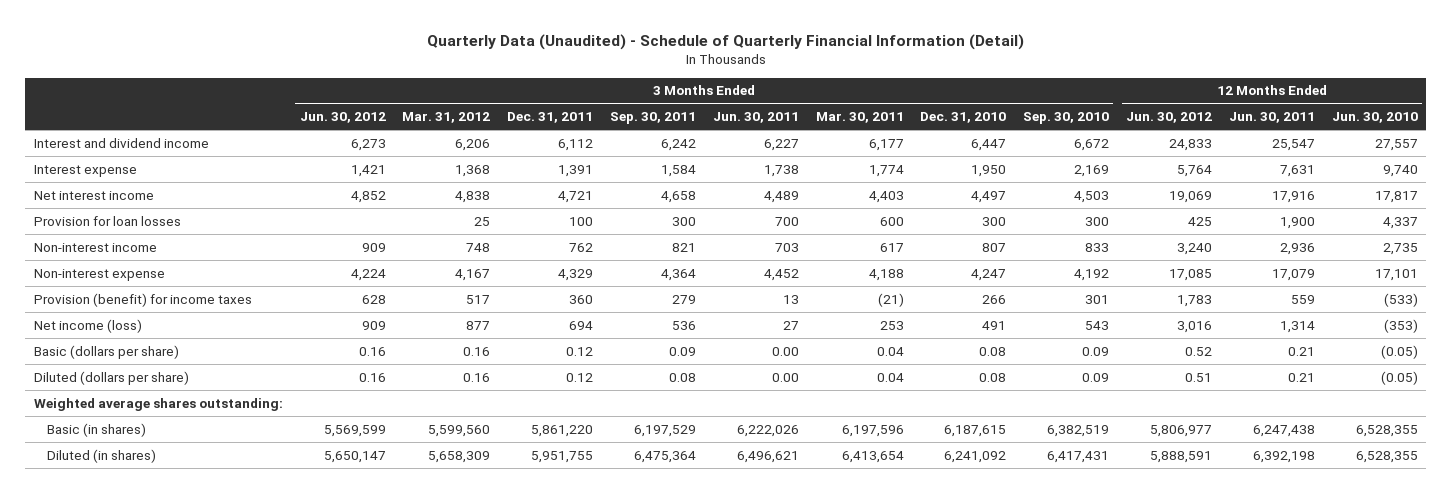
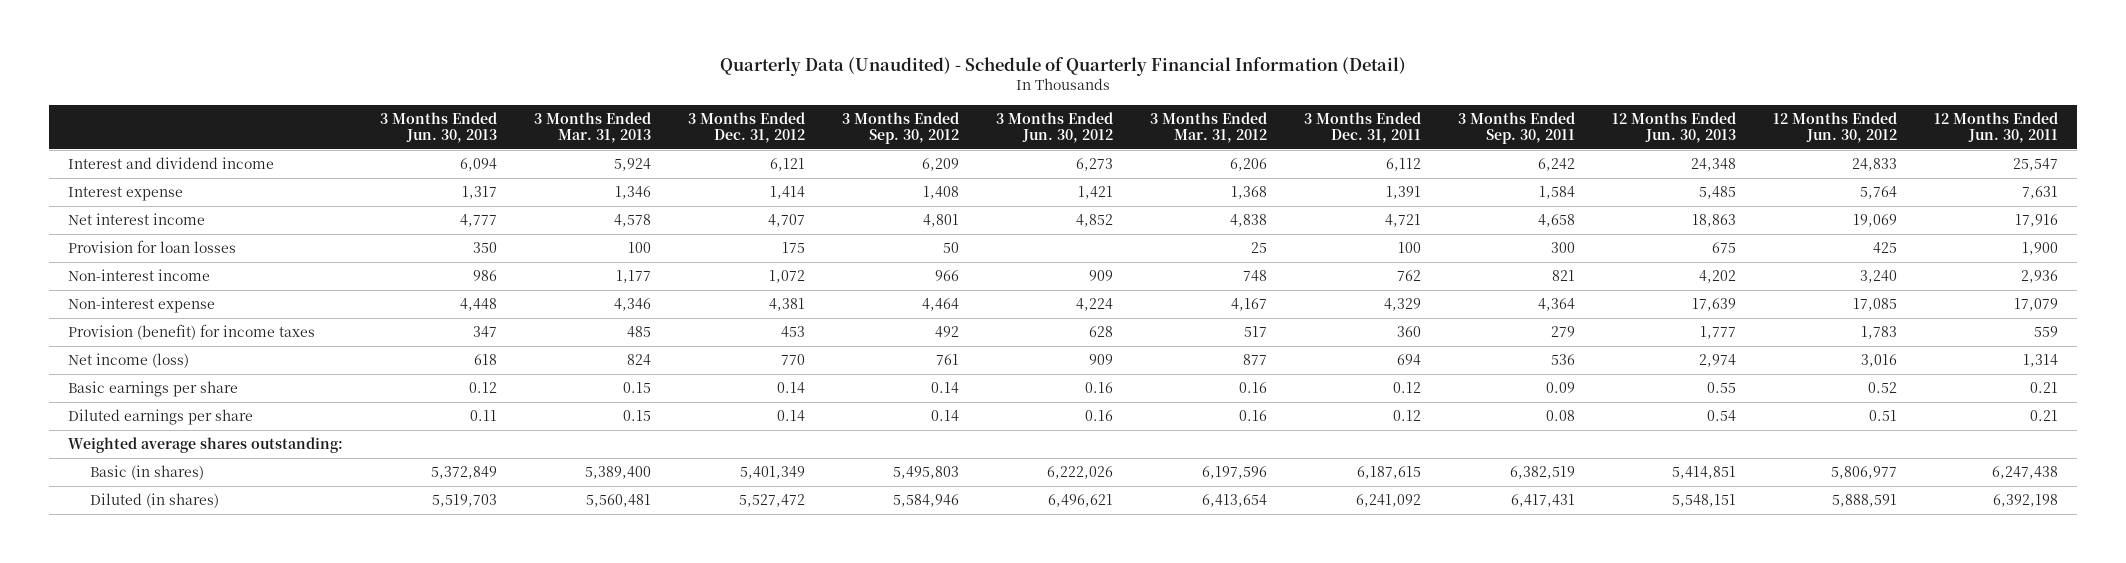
- | 3 Months Ended Jun. 30, 2012 | 3 Months Ended Mar. 31, 2012 | 3 Months Ended Dec. 31, 2011 | 3 Months Ended Sep. 30, 2011 | 3 Months Ended Jun. 30, 2011 | 3 Months Ended Mar. 30, 2011 | 3 Months Ended Dec. 31, 2010 | 3 Months Ended Sep. 30, 2010 | 12 Months Ended Jun. 30, 2012 | 12 Months Ended Jun. 30, 2011 | 12 Months Ended Jun. 30, 2010
+ | 3 Months Ended Jun. 30, 2013 | 3 Months Ended Mar. 31, 2013 | 3 Months Ended Dec. 31, 2012 | 3 Months Ended Sep. 30, 2012 | 3 Months Ended Jun. 30, 2012 | 3 Months Ended Mar. 31, 2012 | 3 Months Ended Dec. 31, 2011 | 3 Months Ended Sep. 30, 2011 | 12 Months Ended Jun. 30, 2013 | 12 Months Ended Jun. 30, 2012 | 12 Months Ended Jun. 30, 2011
- Basic (dollars per share) | 0.16 | 0.16 | 0.12 | 0.09 | 0.00 | 0.04 | 0.08 | 0.09 | 0.52 | 0.21 | (0.05)
- Diluted (dollars per share) | 0.16 | 0.16 | 0.12 | 0.08 | 0.00 | 0.04 | 0.08 | 0.09 | 0.51 | 0.21 | (0.05)
+ Basic earnings per share | 0.12 | 0.15 | 0.14 | 0.14 | 0.16 | 0.16 | 0.12 | 0.09 | 0.55 | 0.52 | 0.21
+ Diluted earnings per share | 0.11 | 0.15 | 0.14 | 0.14 | 0.16 | 0.16 | 0.12 | 0.08 | 0.54 | 0.51 | 0.21
- Basic (in shares) | 5,569,599 | 5,599,560 | 5,861,220 | 6,197,529 | 6,222,026 | 6,197,596 | 6,187,615 | 6,382,519 | 5,806,977 | 6,247,438 | 6,528,355
- Diluted (in shares) | 5,650,147 | 5,658,309 | 5,951,755 | 6,475,364 | 6,496,621 | 6,413,654 | 6,241,092 | 6,417,431 | 5,888,591 | 6,392,198 | 6,528,355
+ Basic (in shares) | 5,372,849 | 5,389,400 | 5,401,349 | 5,495,803 | 6,222,026 | 6,197,596 | 6,187,615 | 6,382,519 | 5,414,851 | 5,806,977 | 6,247,438
+ Diluted (in shares) | 5,519,703 | 5,560,481 | 5,527,472 | 5,584,946 | 6,496,621 | 6,413,654 | 6,241,092 | 6,417,431 | 5,548,151 | 5,888,591 | 6,392,198

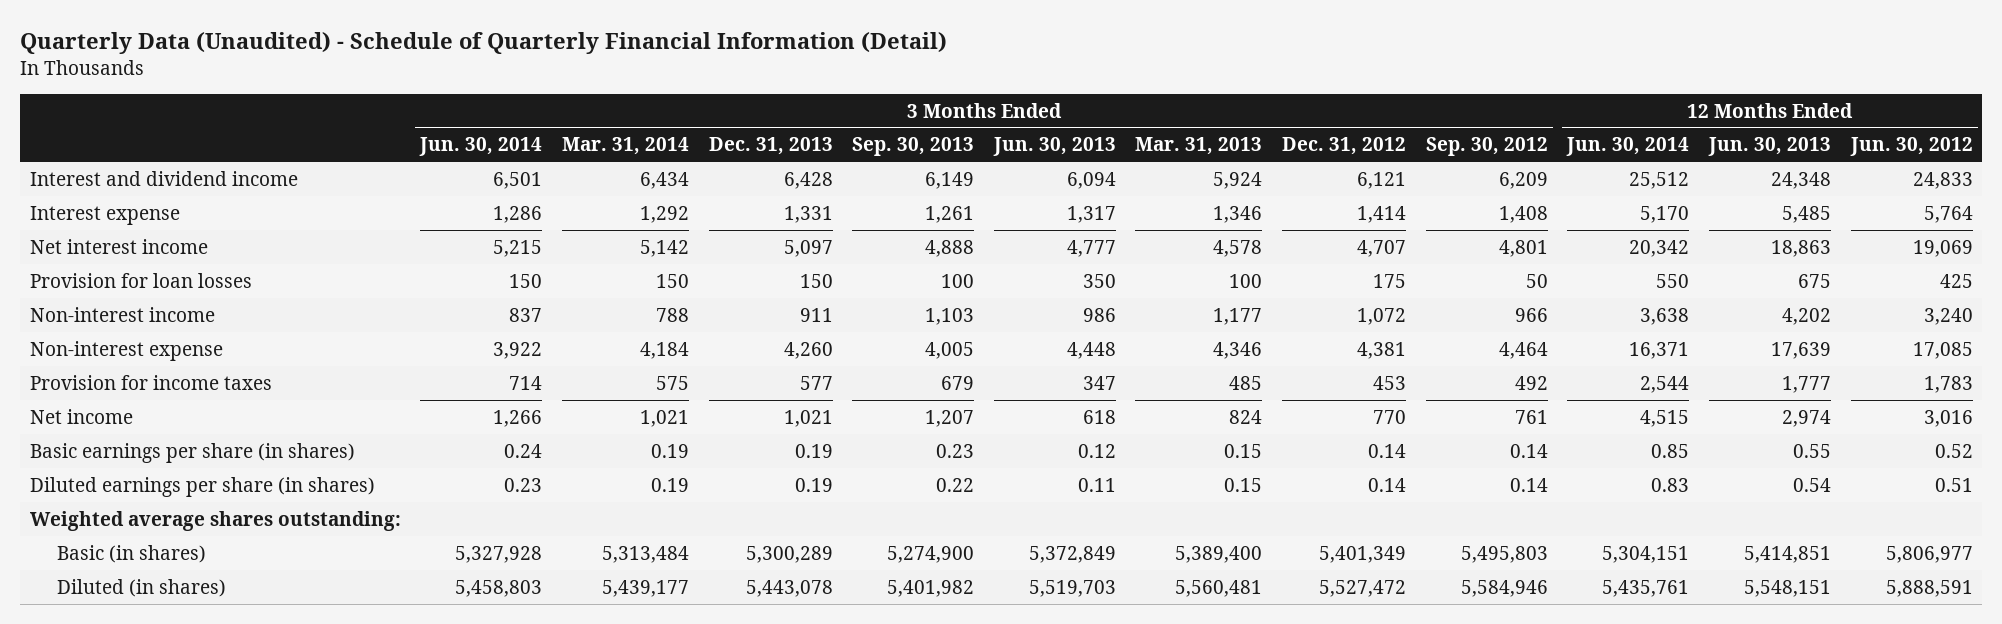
- | 3 Months Ended Jun. 30, 2013 | 3 Months Ended Mar. 31, 2013 | 3 Months Ended Dec. 31, 2012 | 3 Months Ended Sep. 30, 2012 | 3 Months Ended Jun. 30, 2012 | 3 Months Ended Mar. 31, 2012 | 3 Months Ended Dec. 31, 2011 | 3 Months Ended Sep. 30, 2011 | 12 Months Ended Jun. 30, 2013 | 12 Months Ended Jun. 30, 2012 | 12 Months Ended Jun. 30, 2011
+ | 3 Months Ended Jun. 30, 2014 | 3 Months Ended Mar. 31, 2014 | 3 Months Ended Dec. 31, 2013 | 3 Months Ended Sep. 30, 2013 | 3 Months Ended Jun. 30, 2013 | 3 Months Ended Mar. 31, 2013 | 3 Months Ended Dec. 31, 2012 | 3 Months Ended Sep. 30, 2012 | 12 Months Ended Jun. 30, 2014 | 12 Months Ended Jun. 30, 2013 | 12 Months Ended Jun. 30, 2012
- Provision (benefit) for income taxes | 347 | 485 | 453 | 492 | 628 | 517 | 360 | 279 | 1,777 | 1,783 | 559
- Net income (loss) | 618 | 824 | 770 | 761 | 909 | 877 | 694 | 536 | 2,974 | 3,016 | 1,314
- Basic earnings per share | 0.12 | 0.15 | 0.14 | 0.14 | 0.16 | 0.16 | 0.12 | 0.09 | 0.55 | 0.52 | 0.21
- Diluted earnings per share | 0.11 | 0.15 | 0.14 | 0.14 | 0.16 | 0.16 | 0.12 | 0.08 | 0.54 | 0.51 | 0.21
+ Provision for income taxes | 714 | 575 | 577 | 679 | 347 | 485 | 453 | 492 | 2,544 | 1,777 | 1,783
+ Net income | 1,266 | 1,021 | 1,021 | 1,207 | 618 | 824 | 770 | 761 | 4,515 | 2,974 | 3,016
+ Basic earnings per share (in shares) | 0.24 | 0.19 | 0.19 | 0.23 | 0.12 | 0.15 | 0.14 | 0.14 | 0.85 | 0.55 | 0.52
+ Diluted earnings per share (in shares) | 0.23 | 0.19 | 0.19 | 0.22 | 0.11 | 0.15 | 0.14 | 0.14 | 0.83 | 0.54 | 0.51

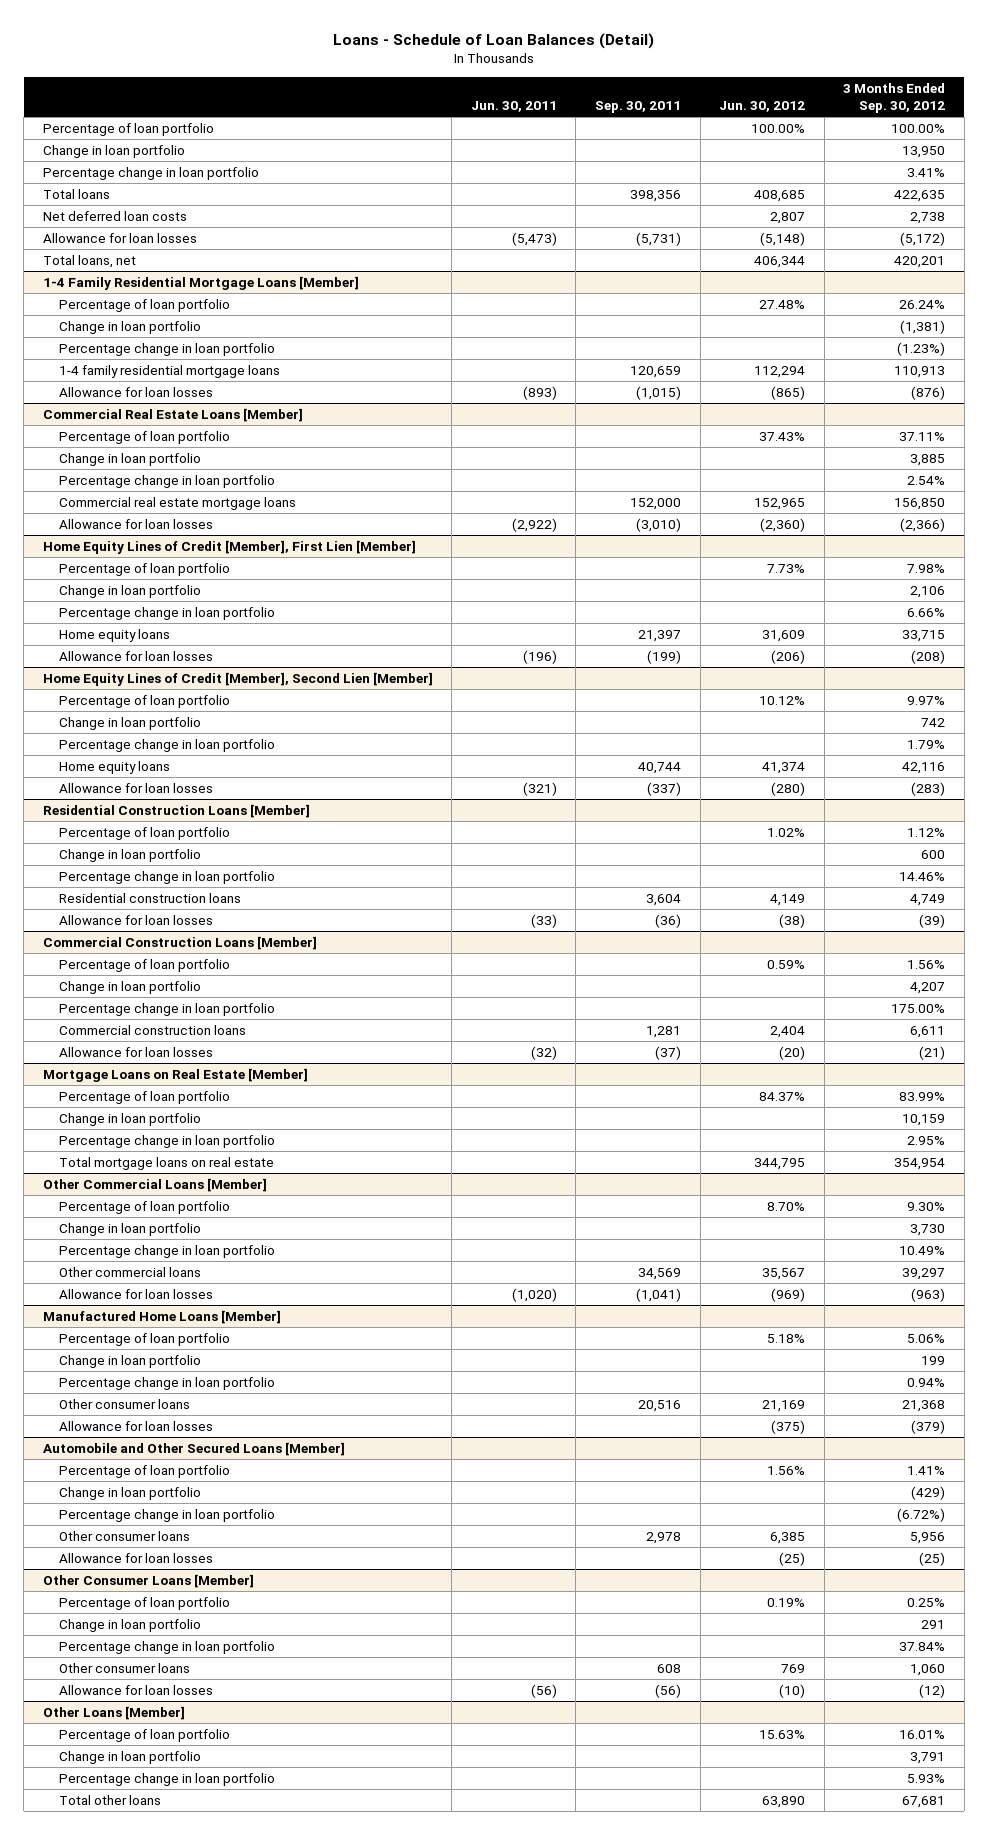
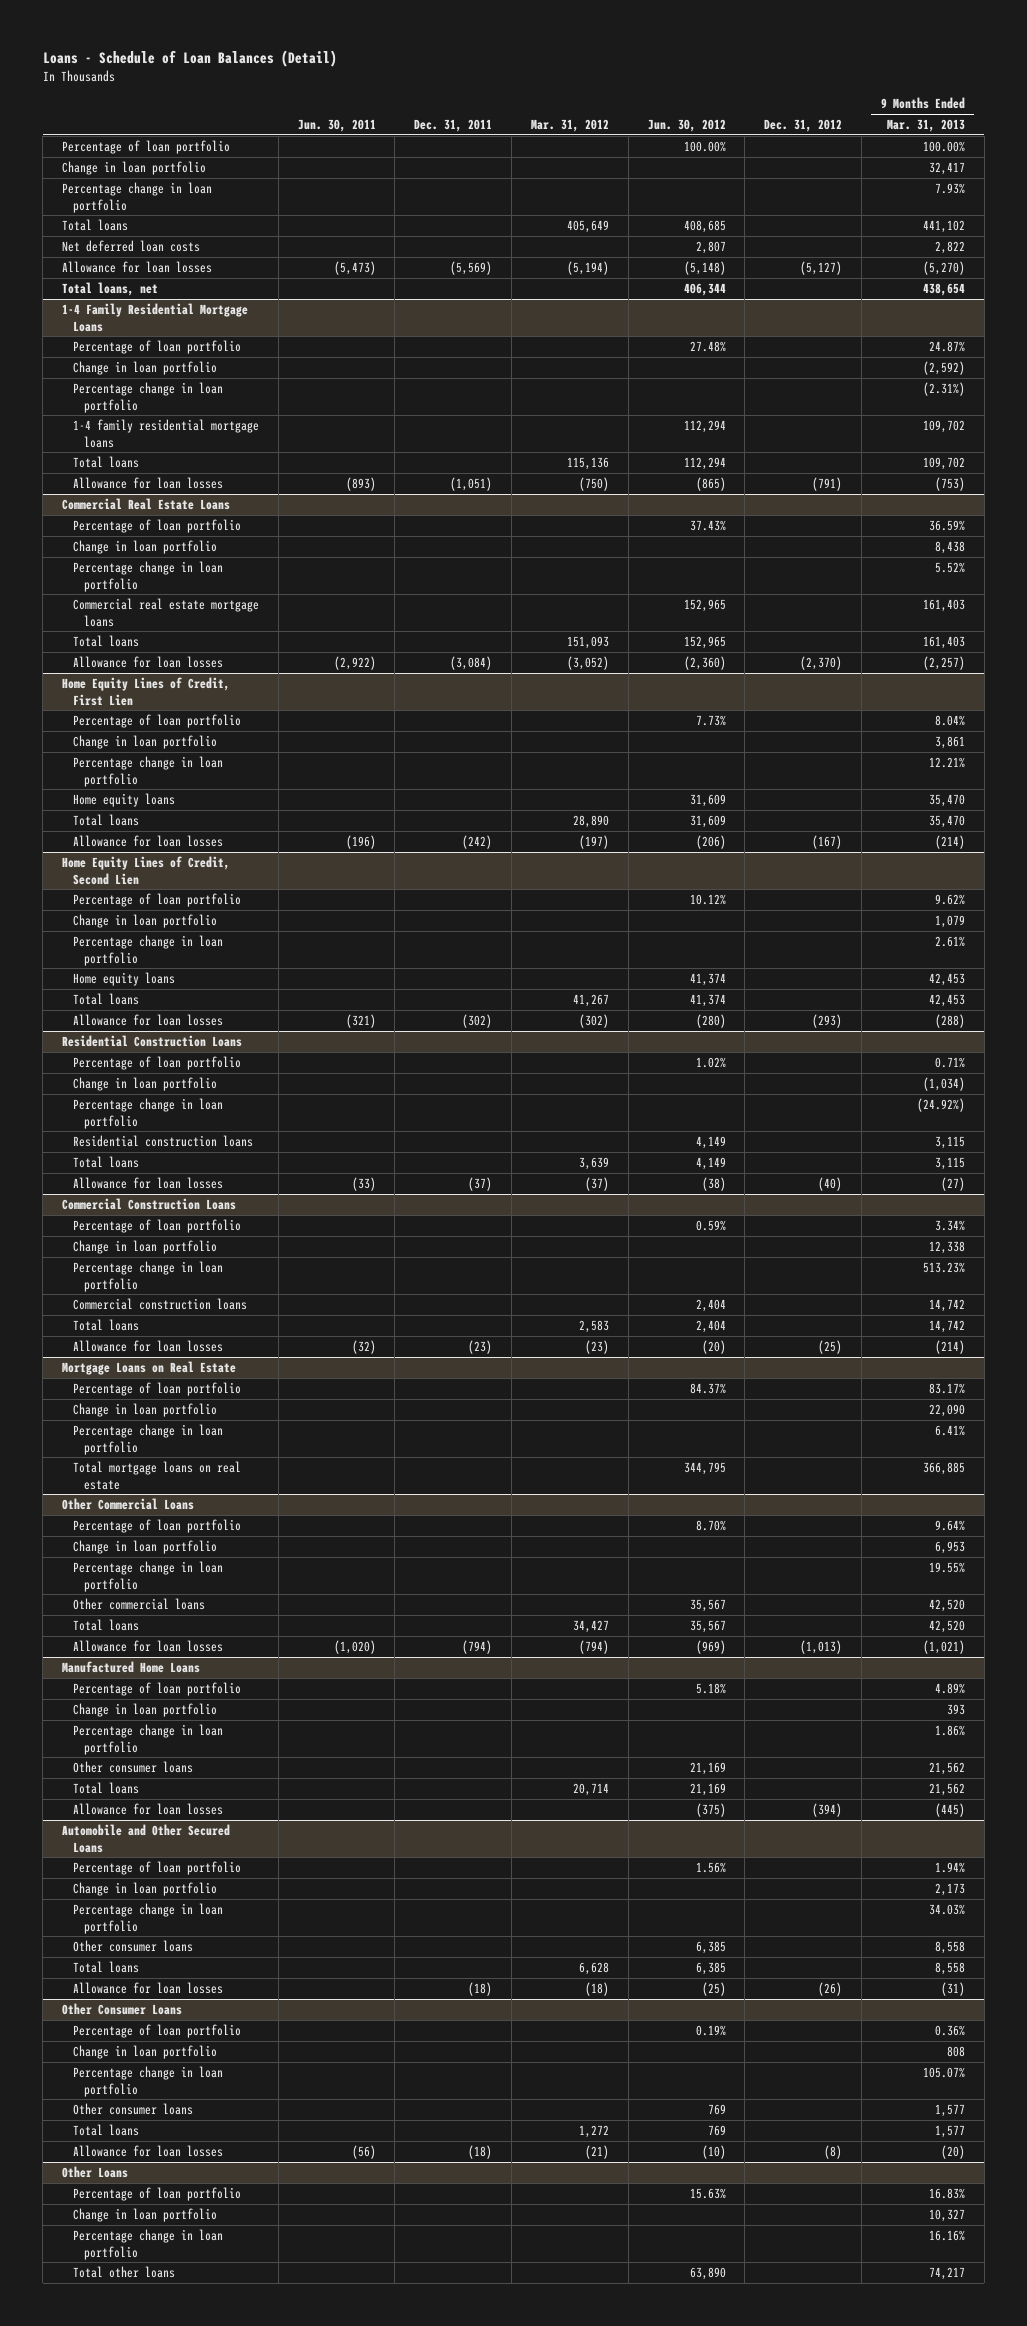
- | Jun. 30, 2011 | Sep. 30, 2011 | Jun. 30, 2012 | 3 Months Ended Sep. 30, 2012
+ | Jun. 30, 2011 | Dec. 31, 2011 | Mar. 31, 2012 | Jun. 30, 2012 | Dec. 31, 2012 | 9 Months Ended Mar. 31, 2013
- 1-4 Family Residential Mortgage Loans [Member]
+ 1-4 Family Residential Mortgage Loans
+ Total loans | | | 115,136 | 112,294 | | 109,702
- Commercial Real Estate Loans [Member]
+ Commercial Real Estate Loans
+ Total loans | | | 151,093 | 152,965 | | 161,403
- Home Equity Lines of Credit [Member], First Lien [Member]
+ Home Equity Lines of Credit, First Lien
+ Total loans | | | 28,890 | 31,609 | | 35,470
- Home Equity Lines of Credit [Member], Second Lien [Member]
+ Home Equity Lines of Credit, Second Lien
+ Total loans | | | 41,267 | 41,374 | | 42,453
- Residential Construction Loans [Member]
+ Residential Construction Loans
+ Total loans | | | 3,639 | 4,149 | | 3,115
- Commercial Construction Loans [Member]
+ Commercial Construction Loans
+ Total loans | | | 2,583 | 2,404 | | 14,742
- Mortgage Loans on Real Estate [Member]
+ Mortgage Loans on Real Estate
- Other Commercial Loans [Member]
+ Other Commercial Loans
+ Total loans | | | 34,427 | 35,567 | | 42,520
- Manufactured Home Loans [Member]
+ Manufactured Home Loans
+ Total loans | | | 20,714 | 21,169 | | 21,562
- Automobile and Other Secured Loans [Member]
+ Automobile and Other Secured Loans
+ Total loans | | | 6,628 | 6,385 | | 8,558
- Other Consumer Loans [Member]
+ Other Consumer Loans
+ Total loans | | | 1,272 | 769 | | 1,577
- Other Loans [Member]
+ Other Loans

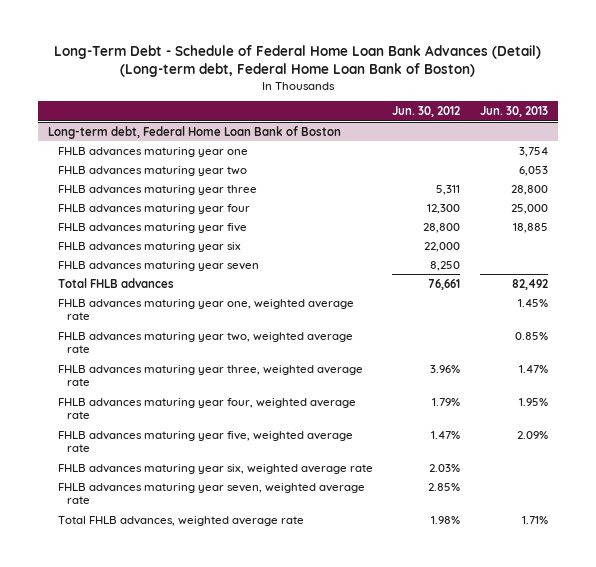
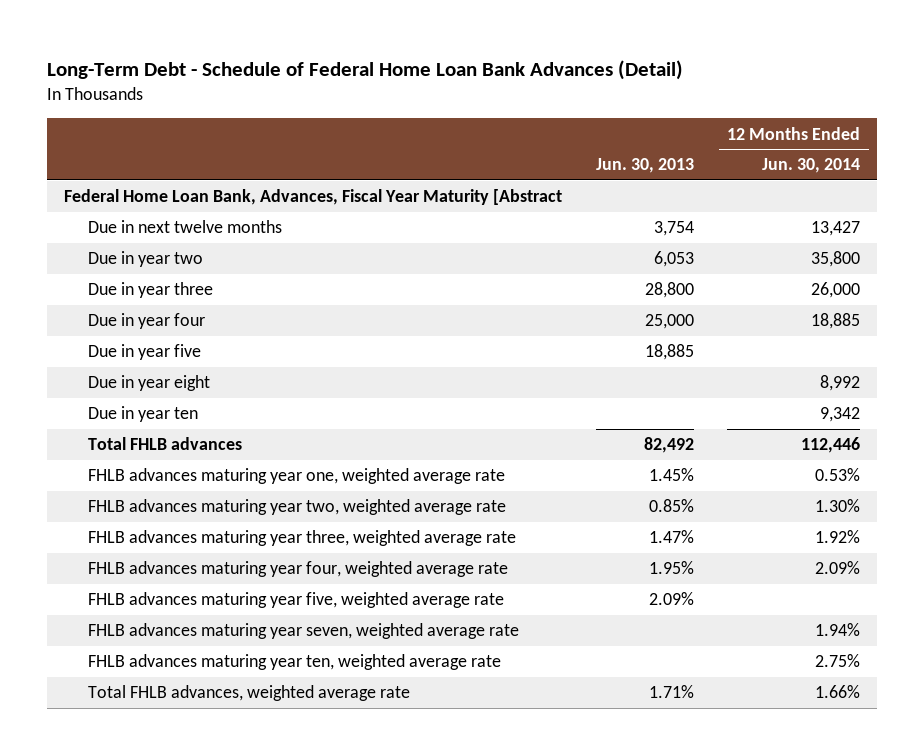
- Long-Term Debt - Schedule of Federal Home Loan Bank Advances (Detail) (Long-term debt, Federal Home Loan Bank of Boston)
+ Long-Term Debt - Schedule of Federal Home Loan Bank Advances (Detail)
- | Jun. 30, 2012 | Jun. 30, 2013
+ | Jun. 30, 2013 | 12 Months Ended Jun. 30, 2014
- Long-term debt, Federal Home Loan Bank of Boston
- FHLB advances maturing year one | | 3,754
- FHLB advances maturing year two | | 6,053
- FHLB advances maturing year three | 5,311 | 28,800
- FHLB advances maturing year four | 12,300 | 25,000
- FHLB advances maturing year five | 28,800 | 18,885
- FHLB advances maturing year six | 22,000 |
- FHLB advances maturing year seven | 8,250 |
+ Federal Home Loan Bank, Advances, Fiscal Year Maturity [Abstract
+ Due in next twelve months | 3,754 | 13,427
+ Due in year two | 6,053 | 35,800
+ Due in year three | 28,800 | 26,000
+ Due in year four | 25,000 | 18,885
+ Due in year five | 18,885 |
+ Due in year eight | | 8,992
+ Due in year ten | | 9,342
- FHLB advances maturing year six, weighted average rate | 2.03% |
+ FHLB advances maturing year ten, weighted average rate | | 2.75%

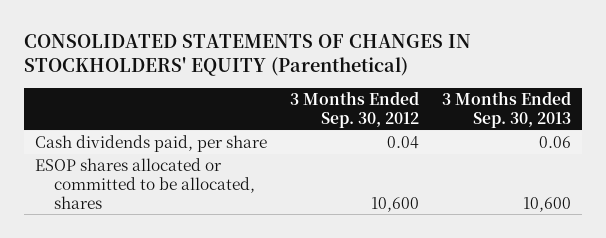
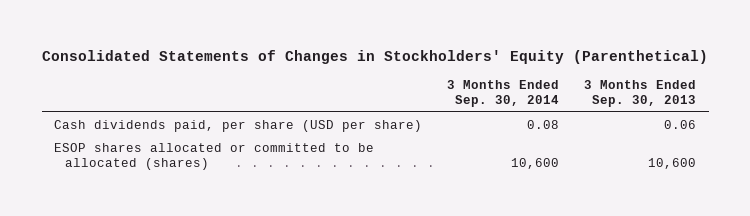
- CONSOLIDATED STATEMENTS OF CHANGES IN STOCKHOLDERS' EQUITY (Parenthetical)
+ Consolidated Statements of Changes in Stockholders' Equity (Parenthetical)
- | 3 Months Ended Sep. 30, 2012 | 3 Months Ended Sep. 30, 2013
+ | 3 Months Ended Sep. 30, 2014 | 3 Months Ended Sep. 30, 2013
- Cash dividends paid, per share | 0.04 | 0.06
- ESOP shares allocated or committed to be allocated, shares | 10,600 | 10,600
+ Cash dividends paid, per share (USD per share) | 0.08 | 0.06
+ ESOP shares allocated or committed to be allocated (shares) | 10,600 | 10,600

